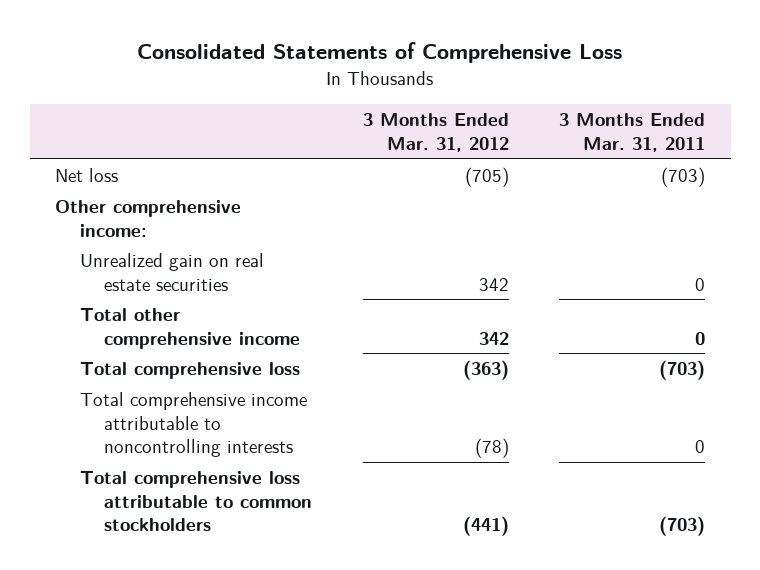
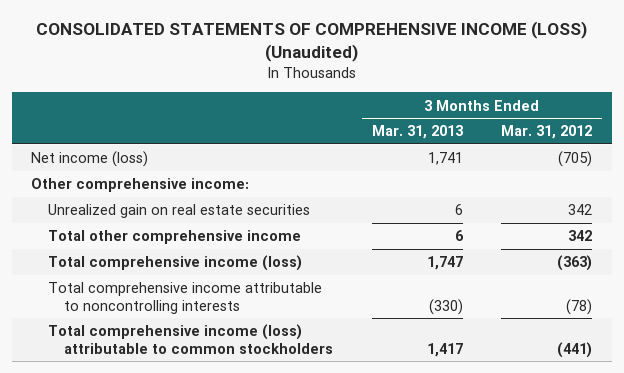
- Consolidated Statements of Comprehensive Loss
+ CONSOLIDATED STATEMENTS OF COMPREHENSIVE INCOME (LOSS) (Unaudited)
- | 3 Months Ended Mar. 31, 2012 | 3 Months Ended Mar. 31, 2011
+ | 3 Months Ended Mar. 31, 2013 | 3 Months Ended Mar. 31, 2012
- Net loss | (705) | (703)
+ Net income (loss) | 1,741 | (705)
- Total comprehensive loss | (363) | (703)
+ Total comprehensive income (loss) | 1,747 | (363)
- Total comprehensive loss attributable to common stockholders | (441) | (703)
+ Total comprehensive income (loss) attributable to common stockholders | 1,417 | (441)

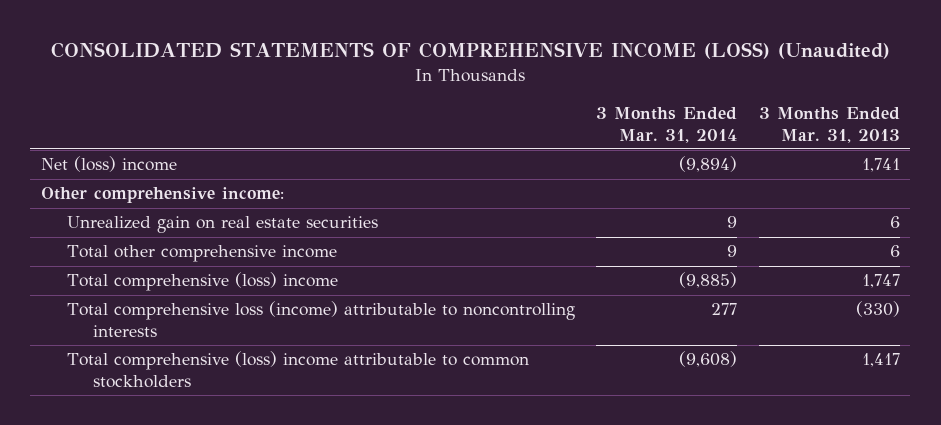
- | 3 Months Ended Mar. 31, 2013 | 3 Months Ended Mar. 31, 2012
+ | 3 Months Ended Mar. 31, 2014 | 3 Months Ended Mar. 31, 2013
- Net income (loss) | 1,741 | (705)
+ Net (loss) income | (9,894) | 1,741
- Total comprehensive income (loss) | 1,747 | (363)
- Total comprehensive income attributable to noncontrolling interests | (330) | (78)
- Total comprehensive income (loss) attributable to common stockholders | 1,417 | (441)
+ Total comprehensive (loss) income | (9,885) | 1,747
+ Total comprehensive loss (income) attributable to noncontrolling interests | 277 | (330)
+ Total comprehensive (loss) income attributable to common stockholders | (9,608) | 1,417

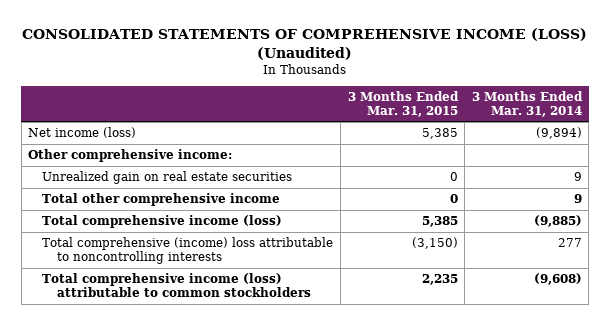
- | 3 Months Ended Mar. 31, 2014 | 3 Months Ended Mar. 31, 2013
+ | 3 Months Ended Mar. 31, 2015 | 3 Months Ended Mar. 31, 2014
- Net (loss) income | (9,894) | 1,741
+ Net income (loss) | 5,385 | (9,894)
- Total comprehensive (loss) income | (9,885) | 1,747
- Total comprehensive loss (income) attributable to noncontrolling interests | 277 | (330)
- Total comprehensive (loss) income attributable to common stockholders | (9,608) | 1,417
+ Total comprehensive income (loss) | 5,385 | (9,885)
+ Total comprehensive (income) loss attributable to noncontrolling interests | (3,150) | 277
+ Total comprehensive income (loss) attributable to common stockholders | 2,235 | (9,608)

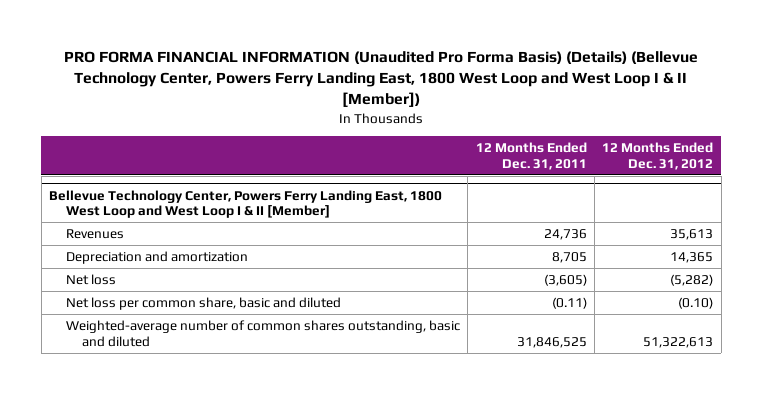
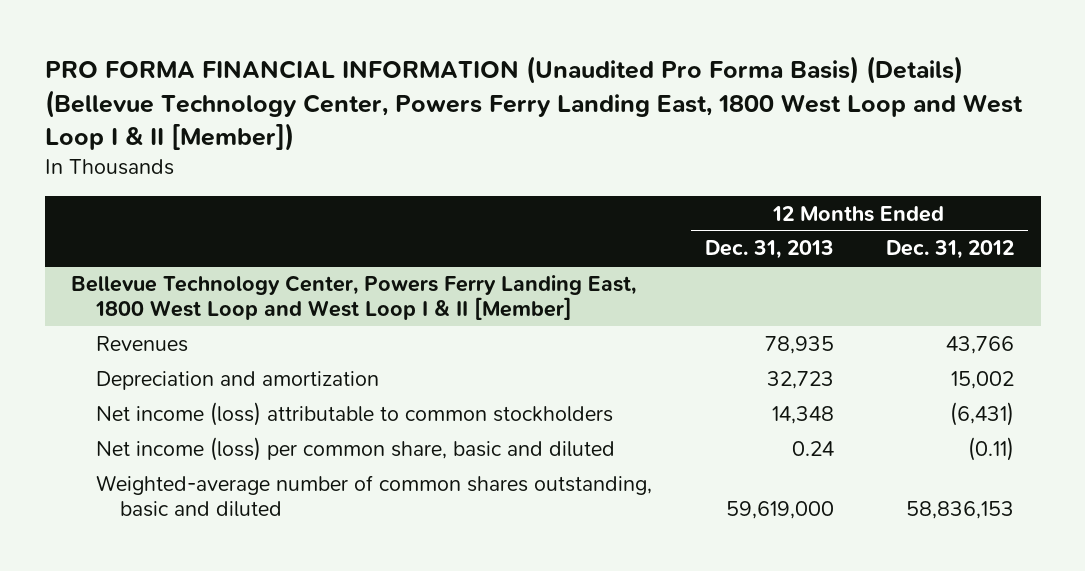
- | 12 Months Ended Dec. 31, 2011 | 12 Months Ended Dec. 31, 2012
+ | 12 Months Ended Dec. 31, 2013 | 12 Months Ended Dec. 31, 2012
@ Bellevue Technology Center, Powers Ferry Landing East, 1800 West Loop and West Loop I & II [Member]
- Revenues | 24,736 | 35,613
- Depreciation and amortization | 8,705 | 14,365
- Net loss | (3,605) | (5,282)
- Net loss per common share, basic and diluted | (0.11) | (0.10)
- Weighted-average number of common shares outstanding, basic and diluted | 31,846,525 | 51,322,613
+ Revenues | 78,935 | 43,766
+ Depreciation and amortization | 32,723 | 15,002
+ Net income (loss) attributable to common stockholders | 14,348 | (6,431)
+ Net income (loss) per common share, basic and diluted | 0.24 | (0.11)
+ Weighted-average number of common shares outstanding, basic and diluted | 59,619,000 | 58,836,153

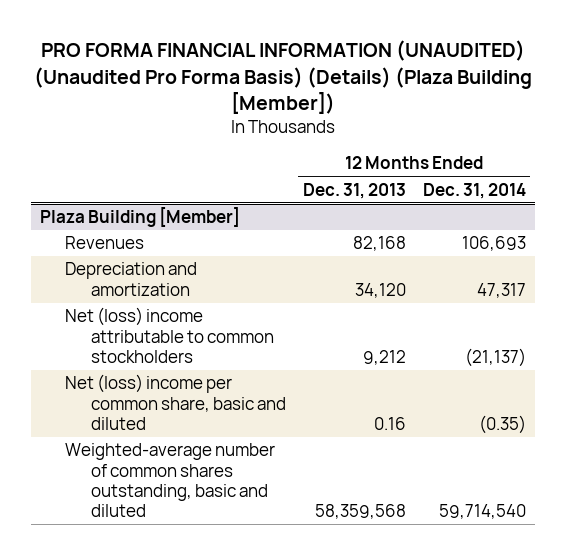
- PRO FORMA FINANCIAL INFORMATION (Unaudited Pro Forma Basis) (Details) (Bellevue Technology Center, Powers Ferry Landing East, 1800 West Loop and West Loop I & II [Member])
+ PRO FORMA FINANCIAL INFORMATION (UNAUDITED) (Unaudited Pro Forma Basis) (Details) (Plaza Building [Member])
- | 12 Months Ended Dec. 31, 2013 | 12 Months Ended Dec. 31, 2012
+ | 12 Months Ended Dec. 31, 2013 | 12 Months Ended Dec. 31, 2014
- Bellevue Technology Center, Powers Ferry Landing East, 1800 West Loop and West Loop I & II [Member]
- Revenues | 78,935 | 43,766
- Depreciation and amortization | 32,723 | 15,002
- Net income (loss) attributable to common stockholders | 14,348 | (6,431)
- Net income (loss) per common share, basic and diluted | 0.24 | (0.11)
- Weighted-average number of common shares outstanding, basic and diluted | 59,619,000 | 58,836,153
+ Plaza Building [Member]
+ Revenues | 82,168 | 106,693
+ Depreciation and amortization | 34,120 | 47,317
+ Net (loss) income attributable to common stockholders | 9,212 | (21,137)
+ Net (loss) income per common share, basic and diluted | 0.16 | (0.35)
+ Weighted-average number of common shares outstanding, basic and diluted | 58,359,568 | 59,714,540

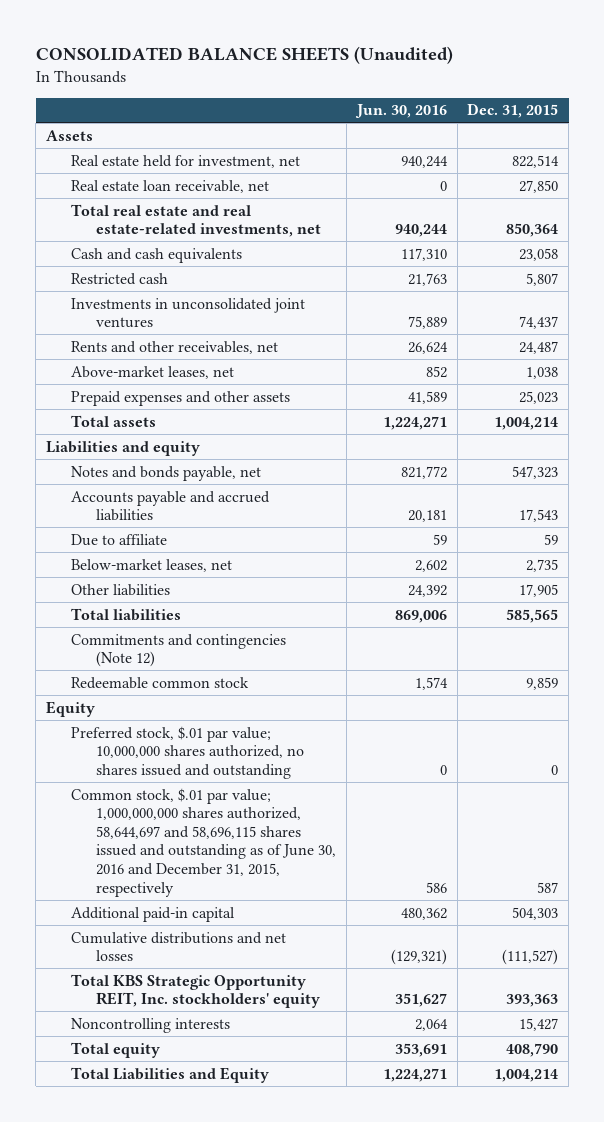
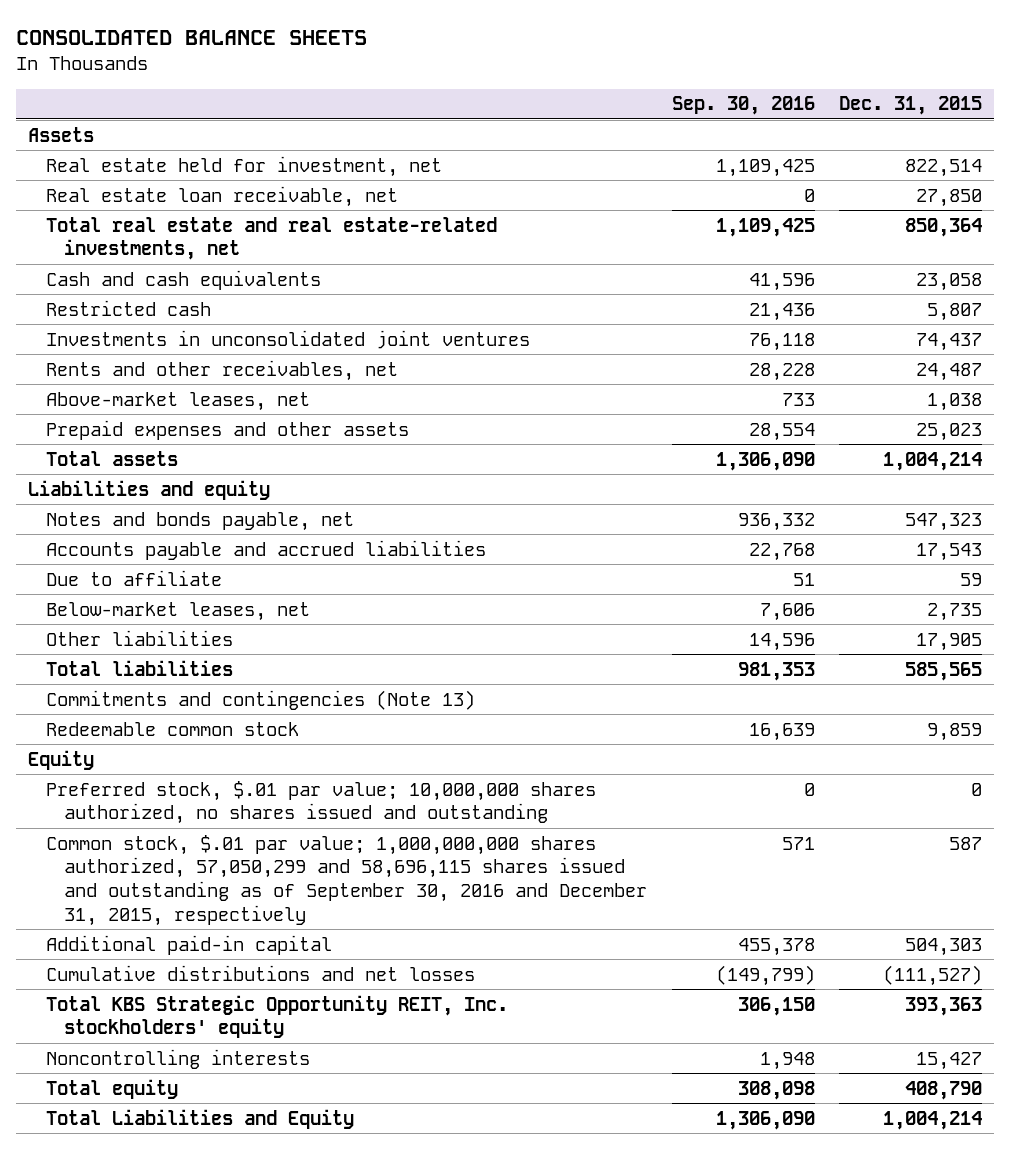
- CONSOLIDATED BALANCE SHEETS (Unaudited)
+ CONSOLIDATED BALANCE SHEETS
- | Jun. 30, 2016 | Dec. 31, 2015
+ | Sep. 30, 2016 | Dec. 31, 2015
- Commitments and contingencies (Note 12)
+ Commitments and contingencies (Note 13)
- Common stock, $.01 par value; 1,000,000,000 shares authorized, 58,644,697 and 58,696,115 shares issued and outstanding as of June 30, 2016 and December 31, 2015, respectively | 586 | 587
+ Common stock, $.01 par value; 1,000,000,000 shares authorized, 57,050,299 and 58,696,115 shares issued and outstanding as of September 30, 2016 and December 31, 2015, respectively | 571 | 587

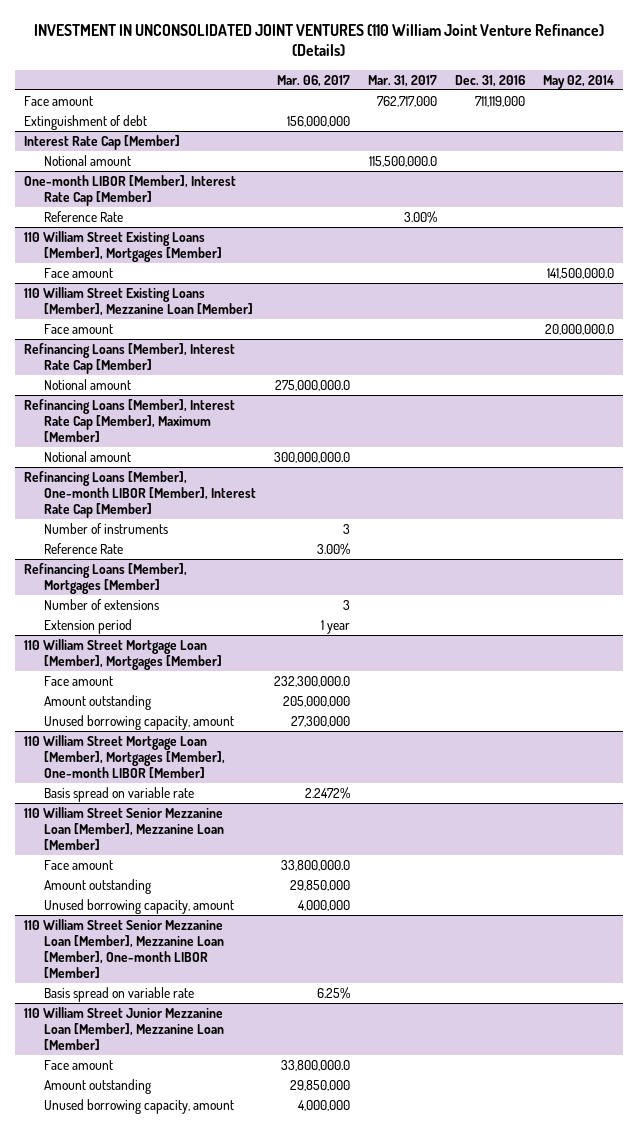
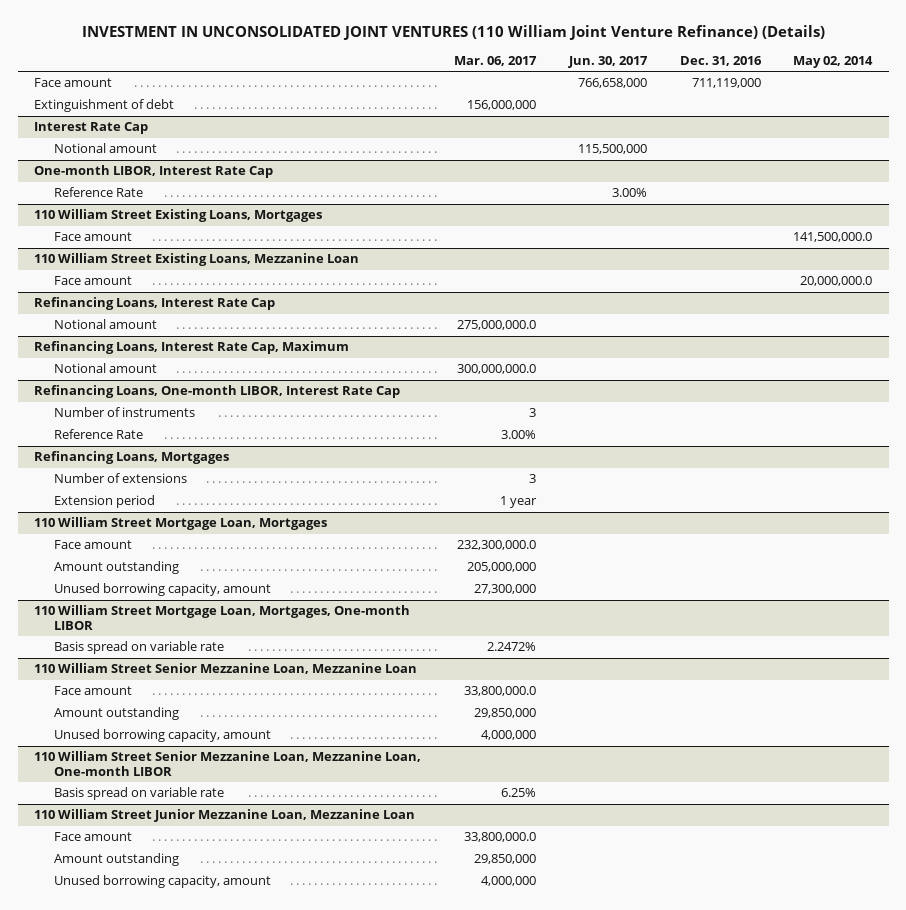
- | Mar. 06, 2017 | Mar. 31, 2017 | Dec. 31, 2016 | May 02, 2014
+ | Mar. 06, 2017 | Jun. 30, 2017 | Dec. 31, 2016 | May 02, 2014
- Interest Rate Cap [Member]
+ Interest Rate Cap
- One-month LIBOR [Member], Interest Rate Cap [Member]
+ One-month LIBOR, Interest Rate Cap
- 110 William Street Existing Loans [Member], Mortgages [Member]
+ 110 William Street Existing Loans, Mortgages
- 110 William Street Existing Loans [Member], Mezzanine Loan [Member]
+ 110 William Street Existing Loans, Mezzanine Loan
- Refinancing Loans [Member], Interest Rate Cap [Member]
+ Refinancing Loans, Interest Rate Cap
- Refinancing Loans [Member], Interest Rate Cap [Member], Maximum [Member]
+ Refinancing Loans, Interest Rate Cap, Maximum
- Refinancing Loans [Member], One-month LIBOR [Member], Interest Rate Cap [Member]
+ Refinancing Loans, One-month LIBOR, Interest Rate Cap
- Refinancing Loans [Member], Mortgages [Member]
+ Refinancing Loans, Mortgages
- 110 William Street Mortgage Loan [Member], Mortgages [Member]
+ 110 William Street Mortgage Loan, Mortgages
- 110 William Street Mortgage Loan [Member], Mortgages [Member], One-month LIBOR [Member]
+ 110 William Street Mortgage Loan, Mortgages, One-month LIBOR
- 110 William Street Senior Mezzanine Loan [Member], Mezzanine Loan [Member]
+ 110 William Street Senior Mezzanine Loan, Mezzanine Loan
- 110 William Street Senior Mezzanine Loan [Member], Mezzanine Loan [Member], One-month LIBOR [Member]
+ 110 William Street Senior Mezzanine Loan, Mezzanine Loan, One-month LIBOR
- 110 William Street Junior Mezzanine Loan [Member], Mezzanine Loan [Member]
+ 110 William Street Junior Mezzanine Loan, Mezzanine Loan

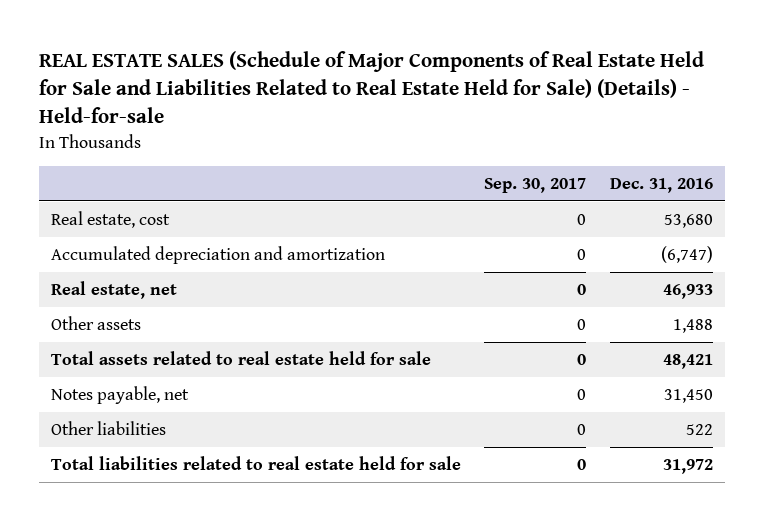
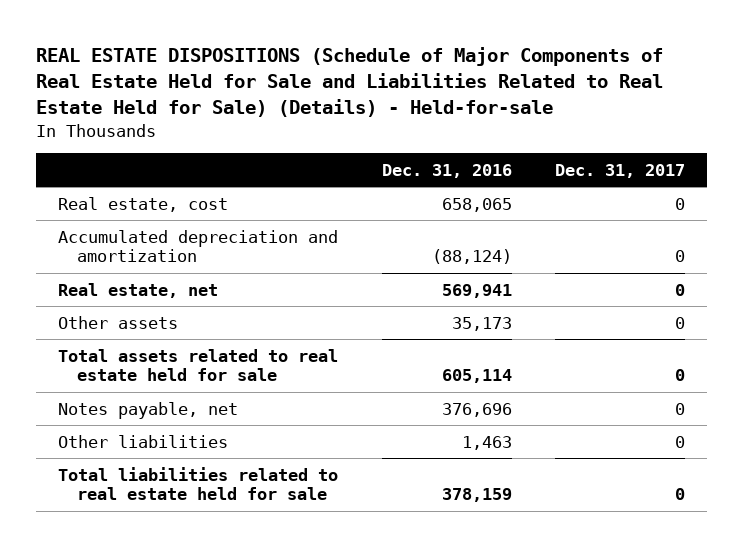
- REAL ESTATE SALES (Schedule of Major Components of Real Estate Held for Sale and Liabilities Related to Real Estate Held for Sale) (Details) - Held-for-sale
+ REAL ESTATE DISPOSITIONS (Schedule of Major Components of Real Estate Held for Sale and Liabilities Related to Real Estate Held for Sale) (Details) - Held-for-sale
- | Sep. 30, 2017 | Dec. 31, 2016
+ | Dec. 31, 2016 | Dec. 31, 2017
- Real estate, cost | 0 | 53,680
- Accumulated depreciation and amortization | 0 | (6,747)
- Real estate, net | 0 | 46,933
- Other assets | 0 | 1,488
- Total assets related to real estate held for sale | 0 | 48,421
- Notes payable, net | 0 | 31,450
- Other liabilities | 0 | 522
- Total liabilities related to real estate held for sale | 0 | 31,972
+ Real estate, cost | 658,065 | 0
+ Accumulated depreciation and amortization | (88,124) | 0
+ Real estate, net | 569,941 | 0
+ Other assets | 35,173 | 0
+ Total assets related to real estate held for sale | 605,114 | 0
+ Notes payable, net | 376,696 | 0
+ Other liabilities | 1,463 | 0
+ Total liabilities related to real estate held for sale | 378,159 | 0

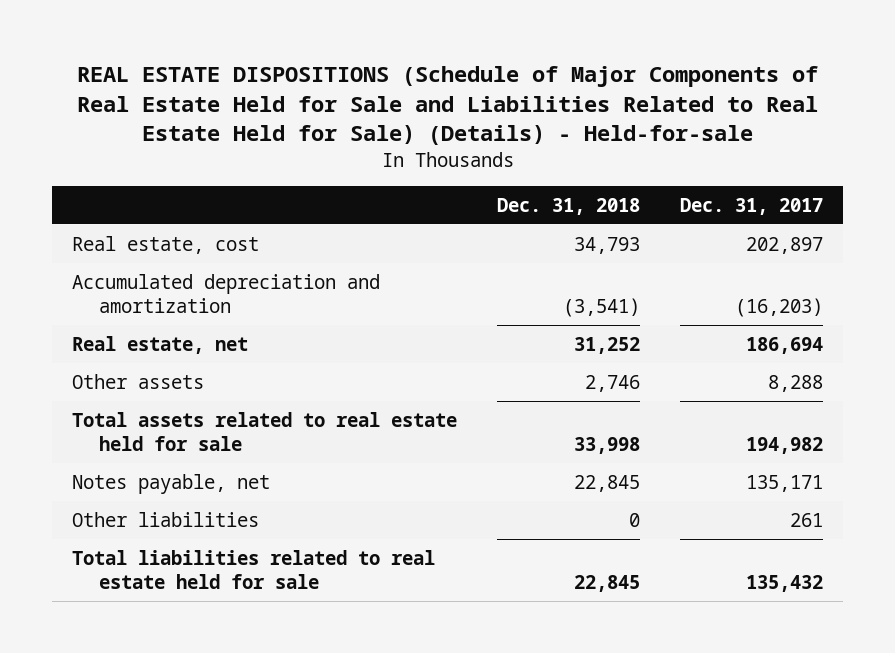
- | Dec. 31, 2016 | Dec. 31, 2017
+ | Dec. 31, 2018 | Dec. 31, 2017
- Real estate, cost | 658,065 | 0
- Accumulated depreciation and amortization | (88,124) | 0
- Real estate, net | 569,941 | 0
- Other assets | 35,173 | 0
- Total assets related to real estate held for sale | 605,114 | 0
- Notes payable, net | 376,696 | 0
- Other liabilities | 1,463 | 0
- Total liabilities related to real estate held for sale | 378,159 | 0
+ Real estate, cost | 34,793 | 202,897
+ Accumulated depreciation and amortization | (3,541) | (16,203)
+ Real estate, net | 31,252 | 186,694
+ Other assets | 2,746 | 8,288
+ Total assets related to real estate held for sale | 33,998 | 194,982
+ Notes payable, net | 22,845 | 135,171
+ Other liabilities | 0 | 261
+ Total liabilities related to real estate held for sale | 22,845 | 135,432

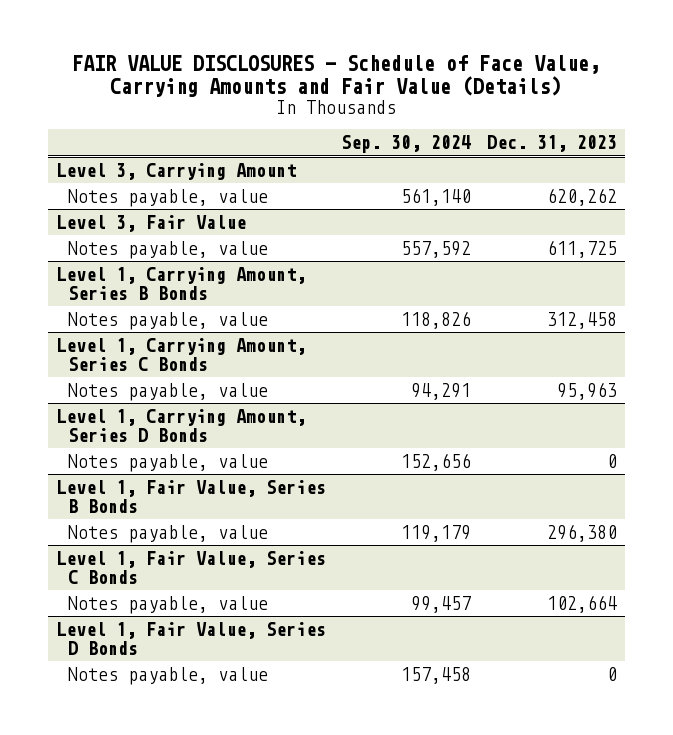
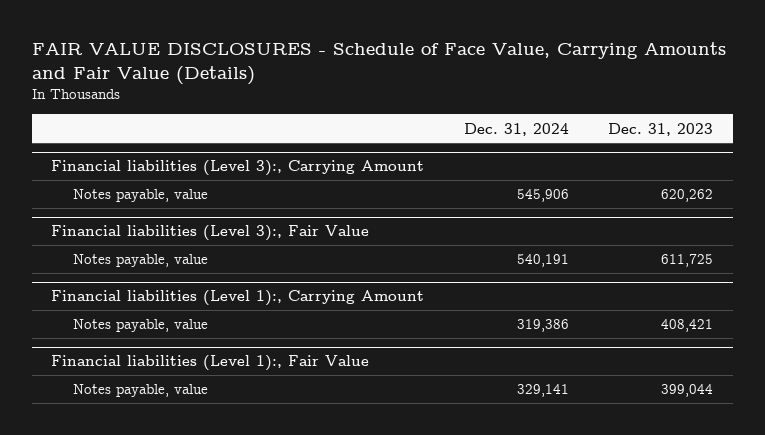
- | Sep. 30, 2024 | Dec. 31, 2023
+ | Dec. 31, 2024 | Dec. 31, 2023
- Level 3, Carrying Amount
+ Financial liabilities (Level 3):, Carrying Amount
- Level 3, Fair Value
+ Financial liabilities (Level 3):, Fair Value
- Level 1, Carrying Amount, Series B Bonds
- Notes payable, value | 118,826 | 312,458
- Level 1, Carrying Amount, Series C Bonds
- Notes payable, value | 94,291 | 95,963
- Level 1, Carrying Amount, Series D Bonds
- Notes payable, value | 152,656 | 0
- Level 1, Fair Value, Series B Bonds
- Notes payable, value | 119,179 | 296,380
- Level 1, Fair Value, Series C Bonds
- Notes payable, value | 99,457 | 102,664
- Level 1, Fair Value, Series D Bonds
- Notes payable, value | 157,458 | 0
+ Financial liabilities (Level 1):, Carrying Amount
+ Notes payable, value | 319,386 | 408,421
+ Financial liabilities (Level 1):, Fair Value
+ Notes payable, value | 329,141 | 399,044

